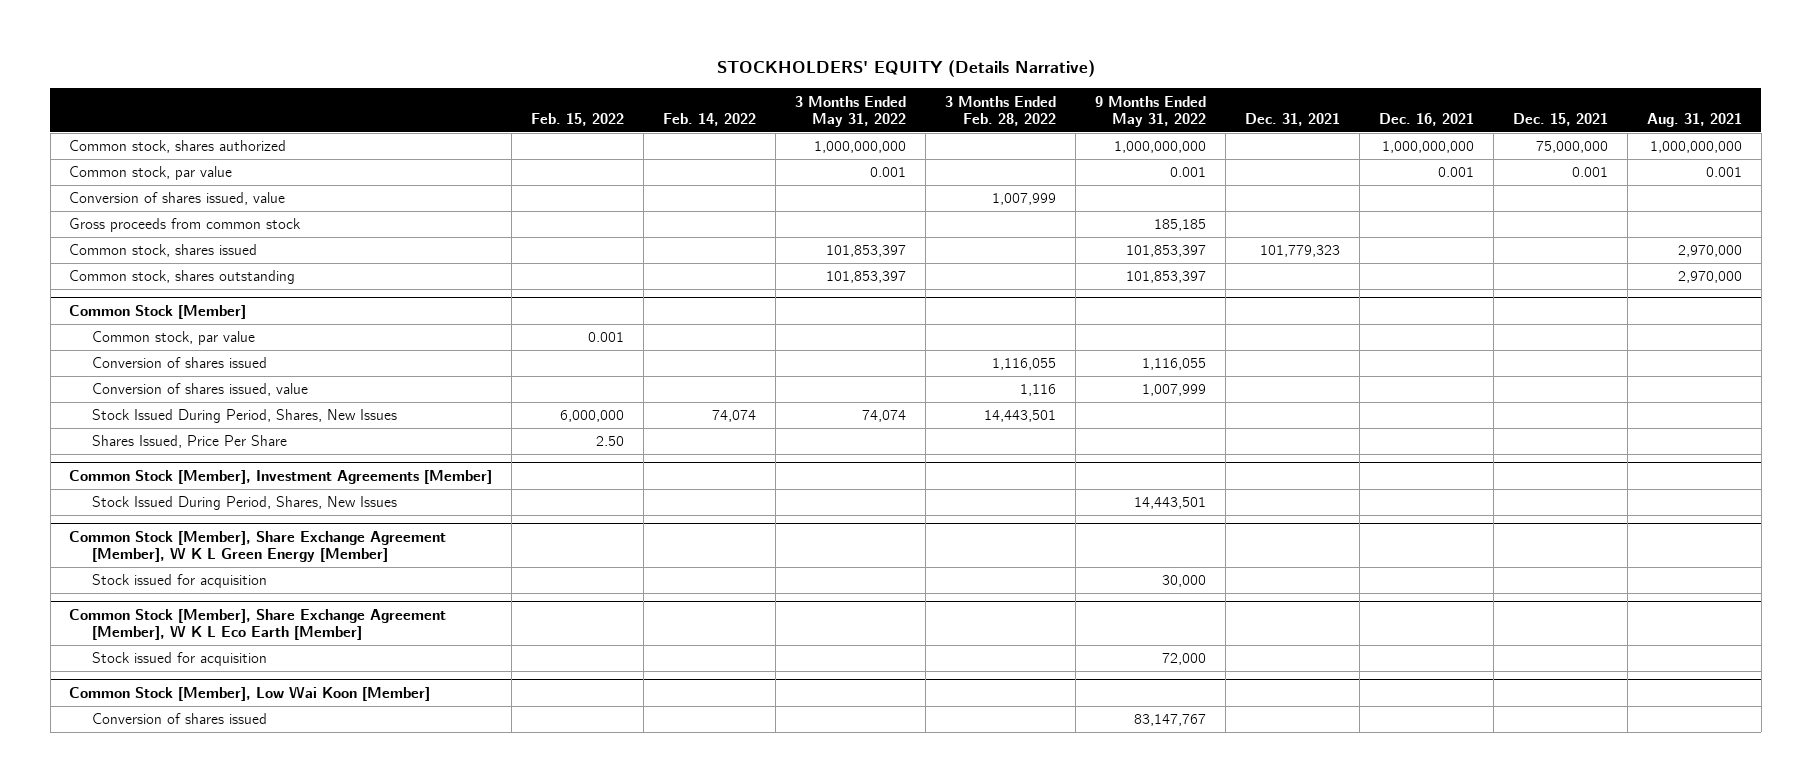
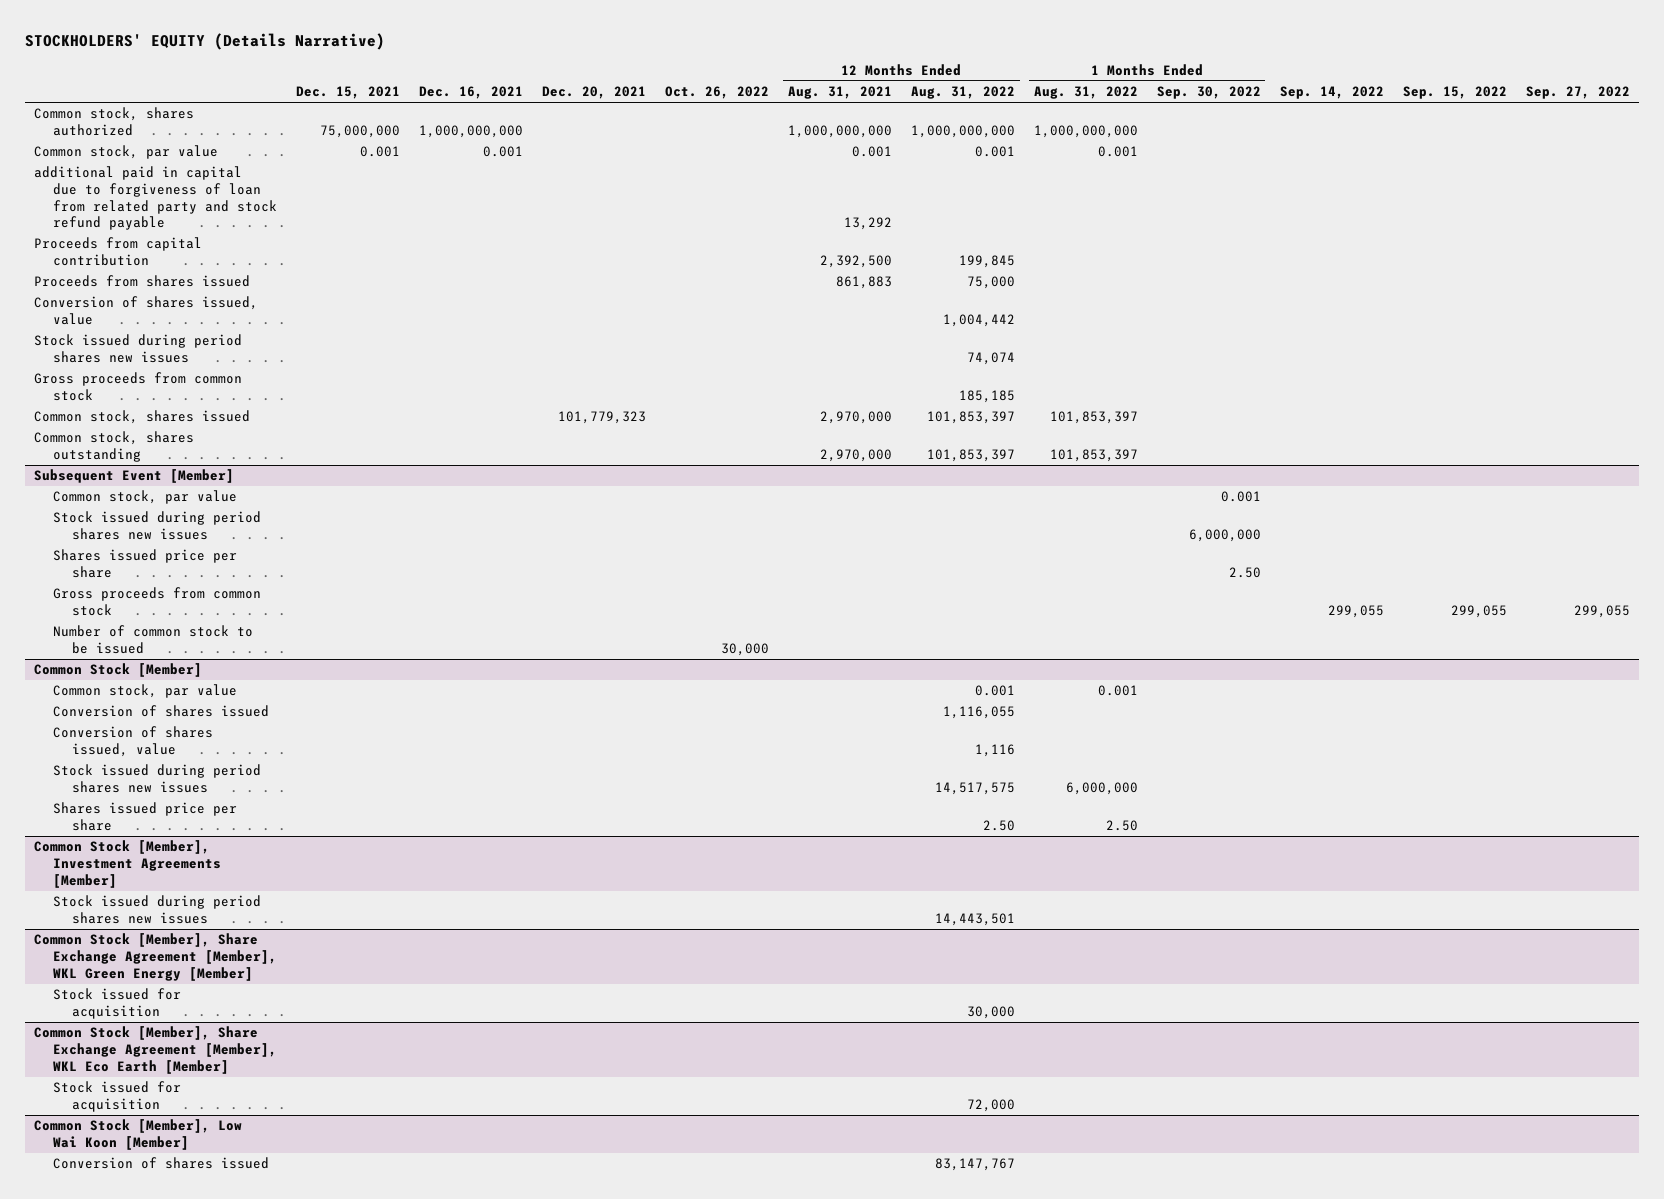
- | Feb. 15, 2022 | Feb. 14, 2022 | 3 Months Ended May 31, 2022 | 3 Months Ended Feb. 28, 2022 | 9 Months Ended May 31, 2022 | Dec. 31, 2021 | Dec. 16, 2021 | Dec. 15, 2021 | Aug. 31, 2021
+ | Dec. 15, 2021 | Dec. 16, 2021 | Dec. 20, 2021 | Oct. 26, 2022 | 12 Months Ended Aug. 31, 2021 | 12 Months Ended Aug. 31, 2022 | 1 Months Ended Aug. 31, 2022 | 1 Months Ended Sep. 30, 2022 | Sep. 14, 2022 | Sep. 15, 2022 | Sep. 27, 2022
+ additional paid in capital due to forgiveness of loan from related party and stock refund payable | | | | | 13,292 | | | | | |
+ Proceeds from capital contribution | | | | | 2,392,500 | 199,845 | | | | |
+ Proceeds from shares issued | | | | | 861,883 | 75,000 | | | | |
+ Stock issued during period shares new issues | | | | | | 74,074 | | | | |
+ Subsequent Event [Member]
+ Common stock, par value | | | | | | | | 0.001 | | |
+ Stock issued during period shares new issues | | | | | | | | 6,000,000 | | |
+ Shares issued price per share | | | | | | | | 2.50 | | |
+ Gross proceeds from common stock | | | | | | | | | 299,055 | 299,055 | 299,055
+ Number of common stock to be issued | | | | 30,000 | | | | | | |
@ Common Stock [Member]
- Stock Issued During Period, Shares, New Issues | 6,000,000 | 74,074 | 74,074 | 14,443,501 | | | | |
- Shares Issued, Price Per Share | 2.50 | | | | | | | |
+ Stock issued during period shares new issues | | | | | | 14,517,575 | 6,000,000 | | | |
+ Shares issued price per share | | | | | | 2.50 | 2.50 | | | |
@ Common Stock [Member], Investment Agreements [Member]
- Stock Issued During Period, Shares, New Issues | | | | | 14,443,501 | | | |
- Common Stock [Member], Share Exchange Agreement [Member], W K L Green Energy [Member]
@ Common Stock [Member], Investment Agreements [Member]
+ Stock issued during period shares new issues | | | | | | 14,443,501 | | | | |
+ Common Stock [Member], Share Exchange Agreement [Member], WKL Green Energy [Member]
- Common Stock [Member], Share Exchange Agreement [Member], W K L Eco Earth [Member]
+ Common Stock [Member], Share Exchange Agreement [Member], WKL Eco Earth [Member]

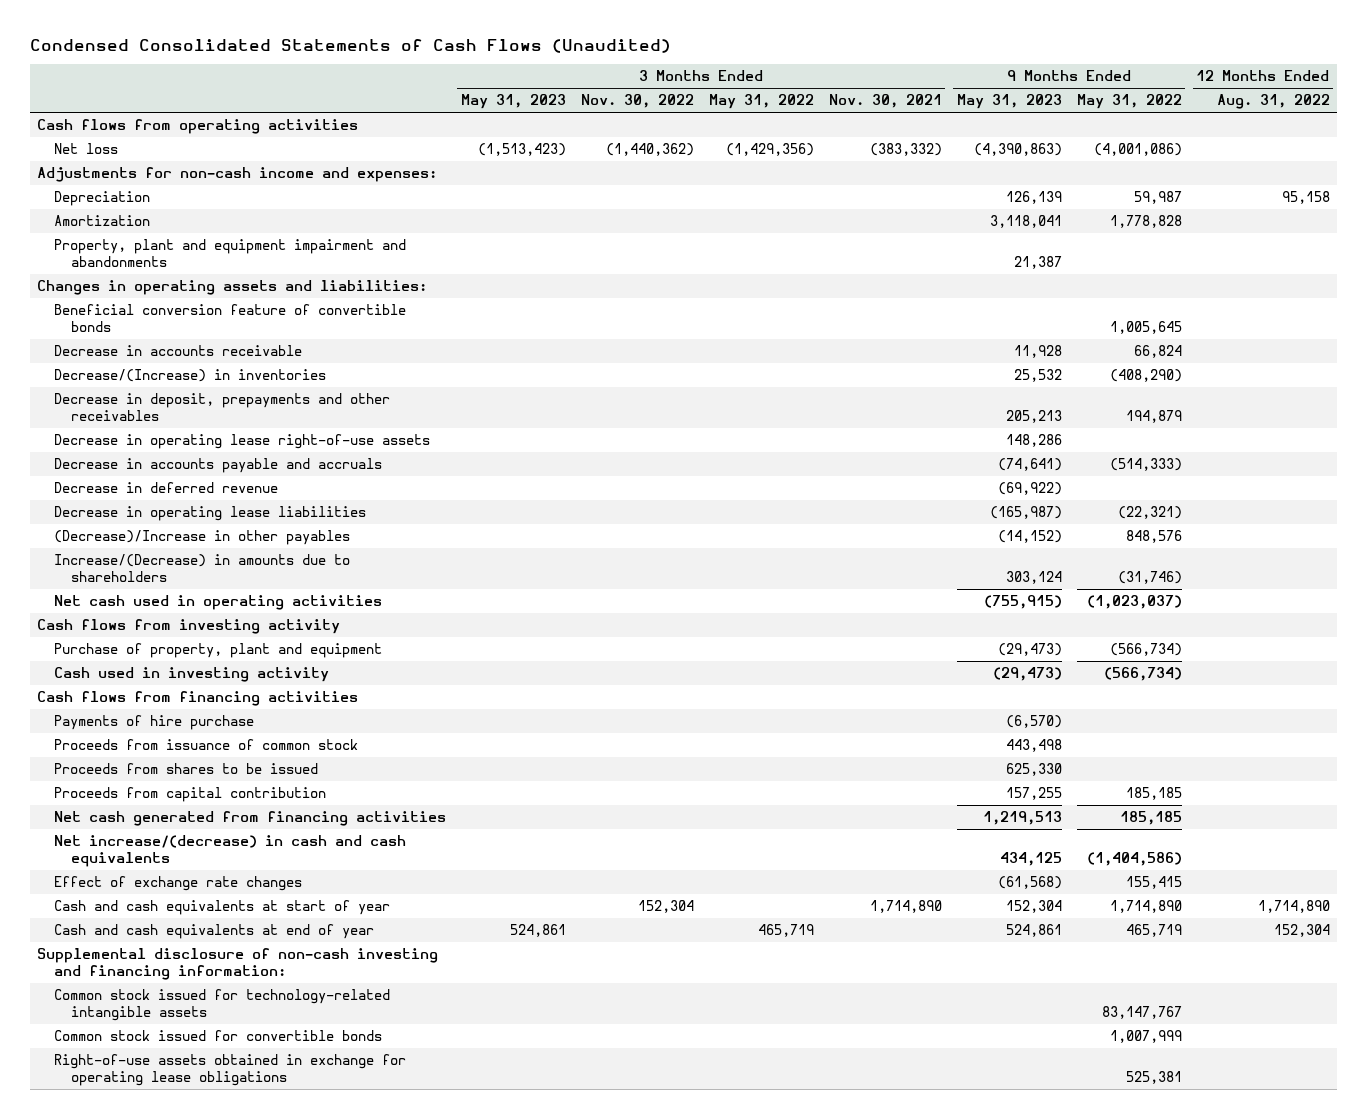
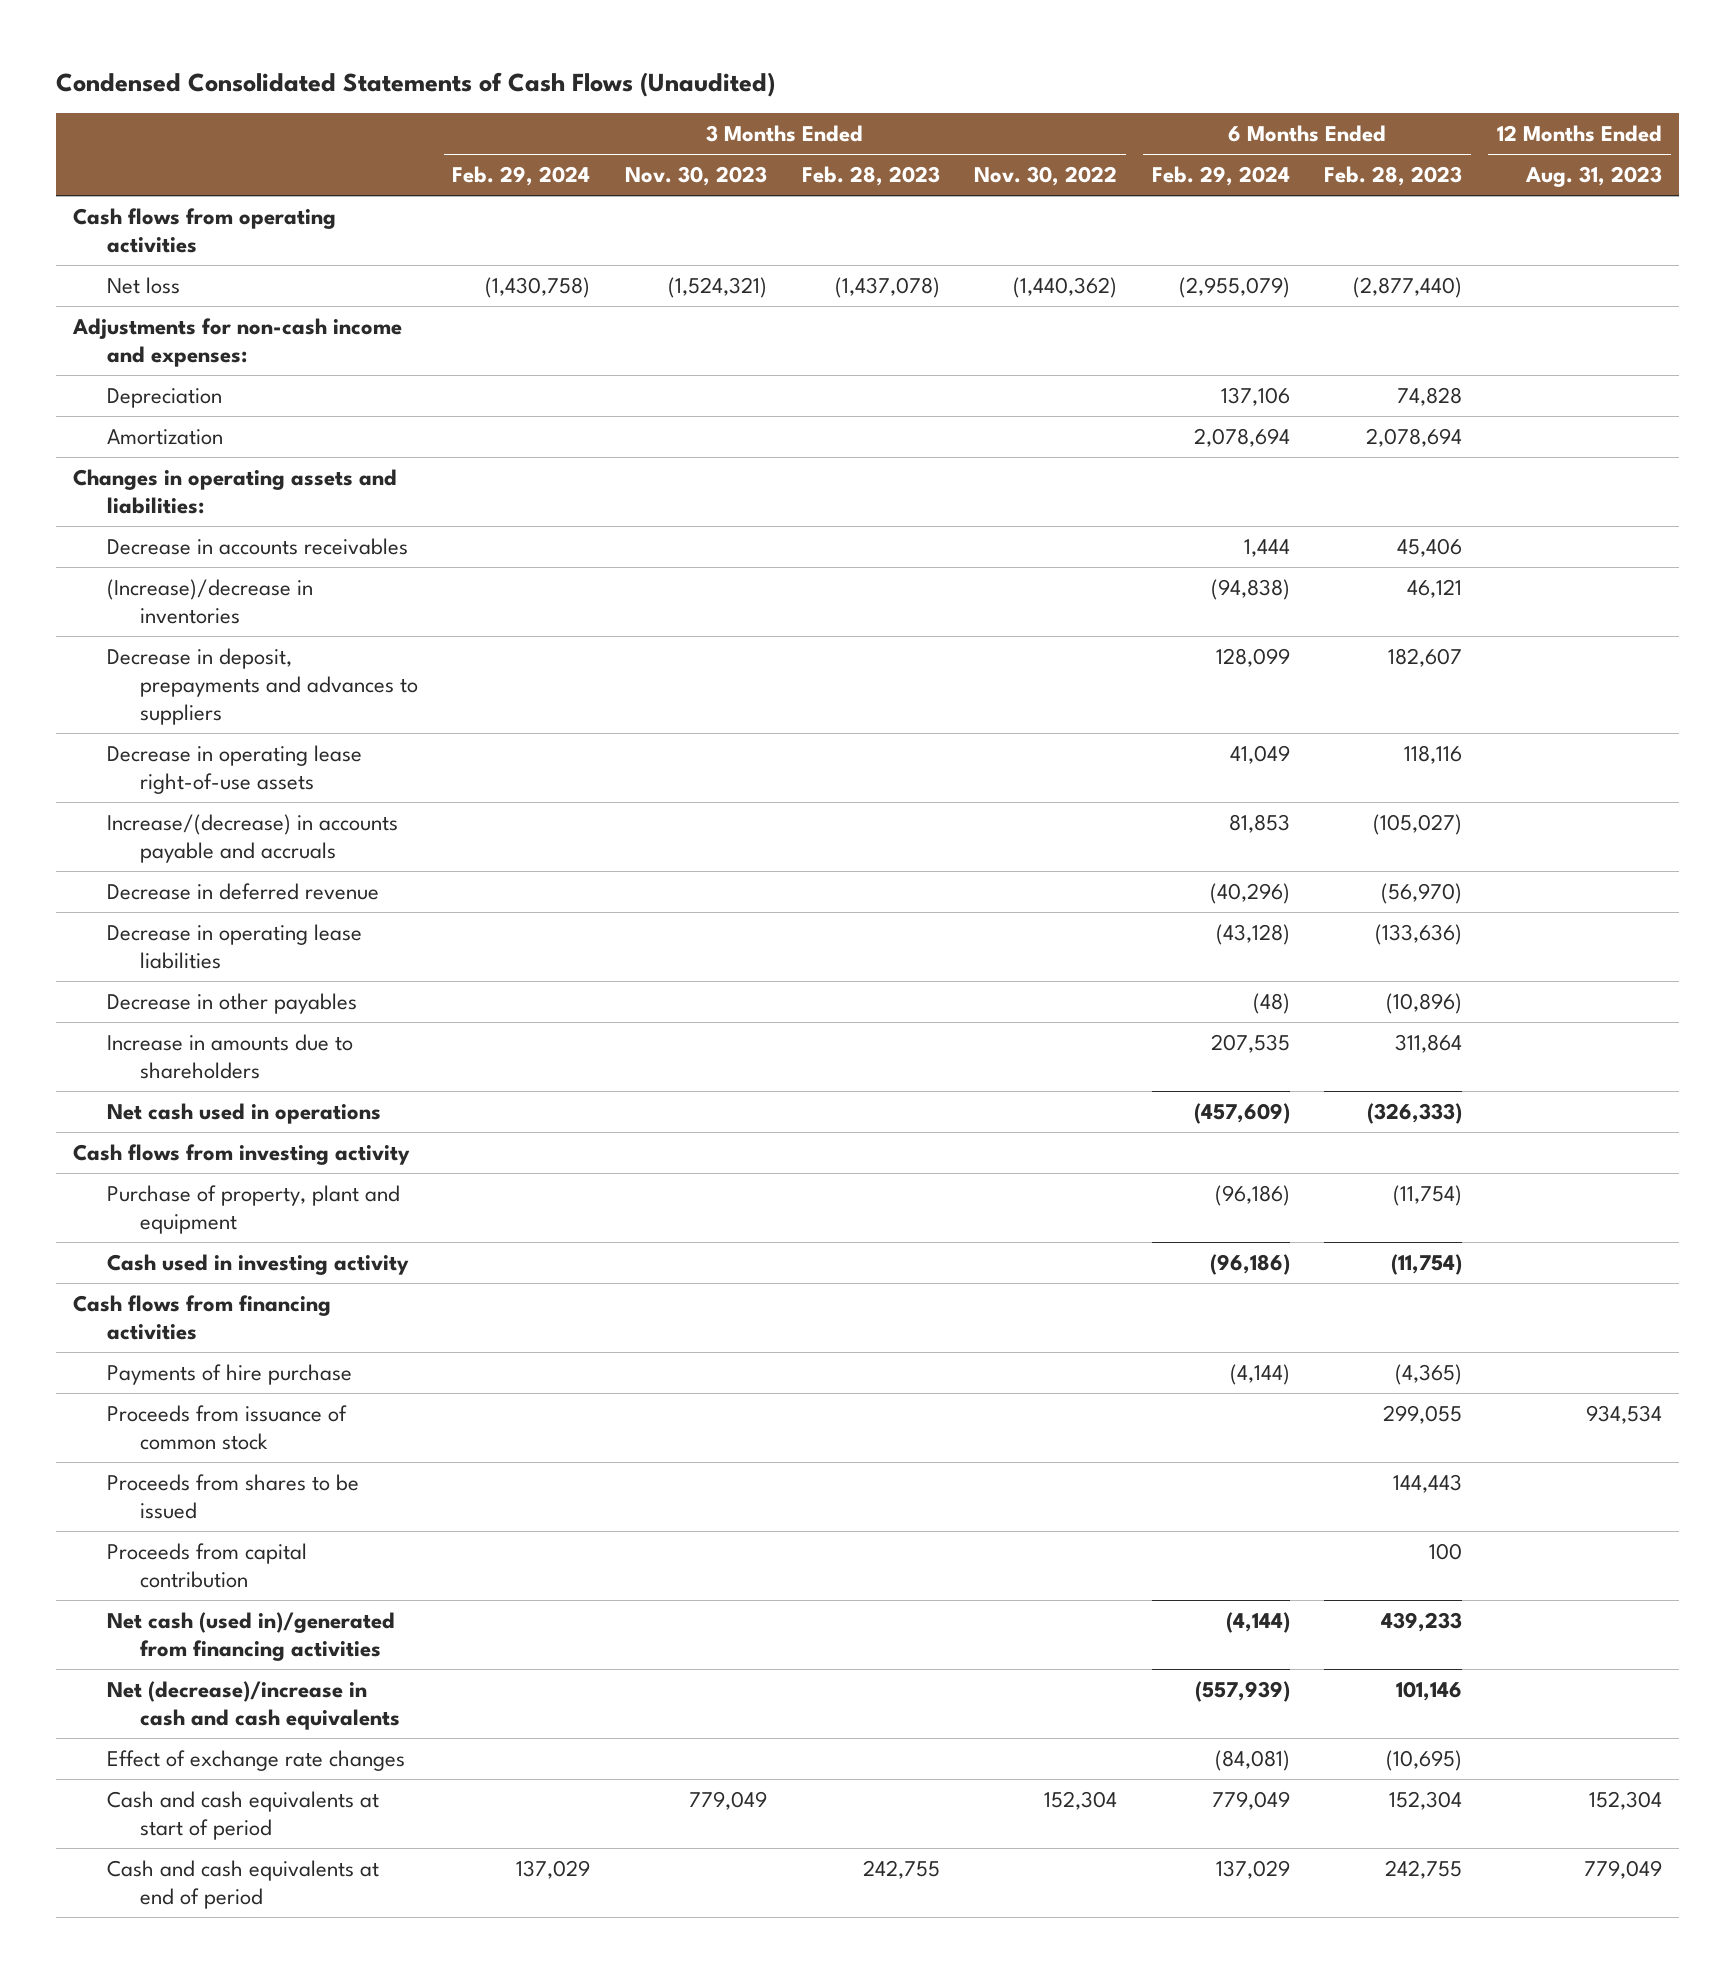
- | 3 Months Ended May 31, 2023 | 3 Months Ended Nov. 30, 2022 | 3 Months Ended May 31, 2022 | 3 Months Ended Nov. 30, 2021 | 9 Months Ended May 31, 2023 | 9 Months Ended May 31, 2022 | 12 Months Ended Aug. 31, 2022
+ | 3 Months Ended Feb. 29, 2024 | 3 Months Ended Nov. 30, 2023 | 3 Months Ended Feb. 28, 2023 | 3 Months Ended Nov. 30, 2022 | 6 Months Ended Feb. 29, 2024 | 6 Months Ended Feb. 28, 2023 | 12 Months Ended Aug. 31, 2023
- Property, plant and equipment impairment and abandonments | | | | | 21,387 | |
- Beneficial conversion feature of convertible bonds | | | | | | 1,005,645 |
- Decrease in accounts receivable | | | | | 11,928 | 66,824 |
- Decrease/(Increase) in inventories | | | | | 25,532 | (408,290) |
- Decrease in deposit, prepayments and other receivables | | | | | 205,213 | 194,879 |
+ Decrease in accounts receivables | | | | | 1,444 | 45,406 |
+ (Increase)/decrease in inventories | | | | | (94,838) | 46,121 |
+ Decrease in deposit, prepayments and advances to suppliers | | | | | 128,099 | 182,607 |
- Decrease in accounts payable and accruals | | | | | (74,641) | (514,333) |
+ Increase/(decrease) in accounts payable and accruals | | | | | 81,853 | (105,027) |
- (Decrease)/Increase in other payables | | | | | (14,152) | 848,576 |
- Increase/(Decrease) in amounts due to shareholders | | | | | 303,124 | (31,746) |
- Net cash used in operating activities | | | | | (755,915) | (1,023,037) |
+ Decrease in other payables | | | | | (48) | (10,896) |
+ Increase in amounts due to shareholders | | | | | 207,535 | 311,864 |
+ Net cash used in operations | | | | | (457,609) | (326,333) |
- Net cash generated from financing activities | | | | | 1,219,513 | 185,185 |
- Net increase/(decrease) in cash and cash equivalents | | | | | 434,125 | (1,404,586) |
+ Net cash (used in)/generated from financing activities | | | | | (4,144) | 439,233 |
+ Net (decrease)/increase in cash and cash equivalents | | | | | (557,939) | 101,146 |
- Cash and cash equivalents at start of year | | 152,304 | | 1,714,890 | 152,304 | 1,714,890 | 1,714,890
- Cash and cash equivalents at end of year | 524,861 | | 465,719 | | 524,861 | 465,719 | 152,304
- Supplemental disclosure of non-cash investing and financing information:
- Common stock issued for technology-related intangible assets | | | | | | 83,147,767 |
- Common stock issued for convertible bonds | | | | | | 1,007,999 |
- Right-of-use assets obtained in exchange for operating lease obligations | | | | | | 525,381 |
+ Cash and cash equivalents at start of period | | 779,049 | | 152,304 | 779,049 | 152,304 | 152,304
+ Cash and cash equivalents at end of period | 137,029 | | 242,755 | | 137,029 | 242,755 | 779,049

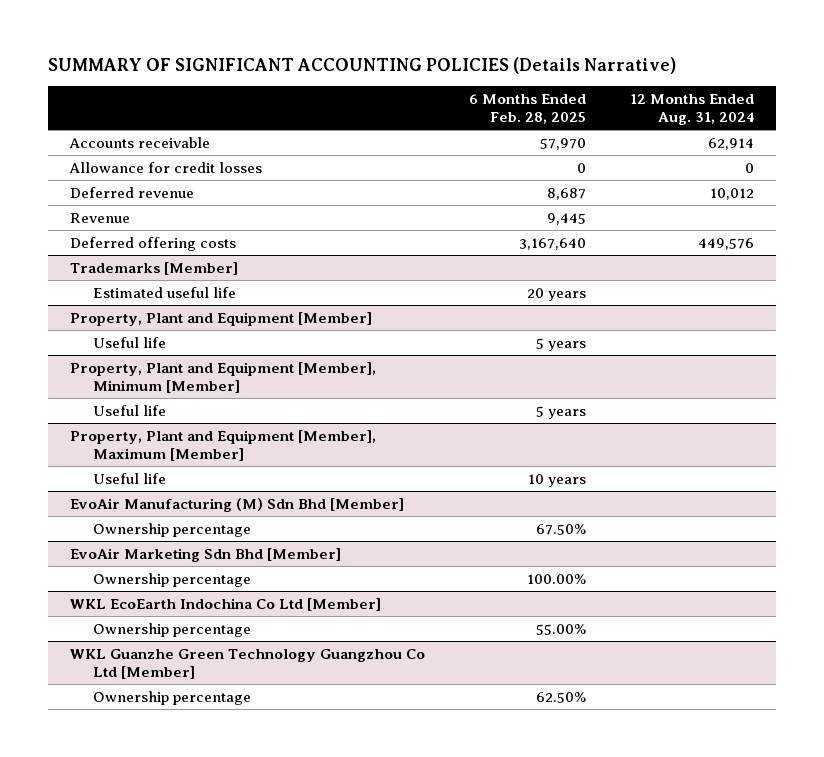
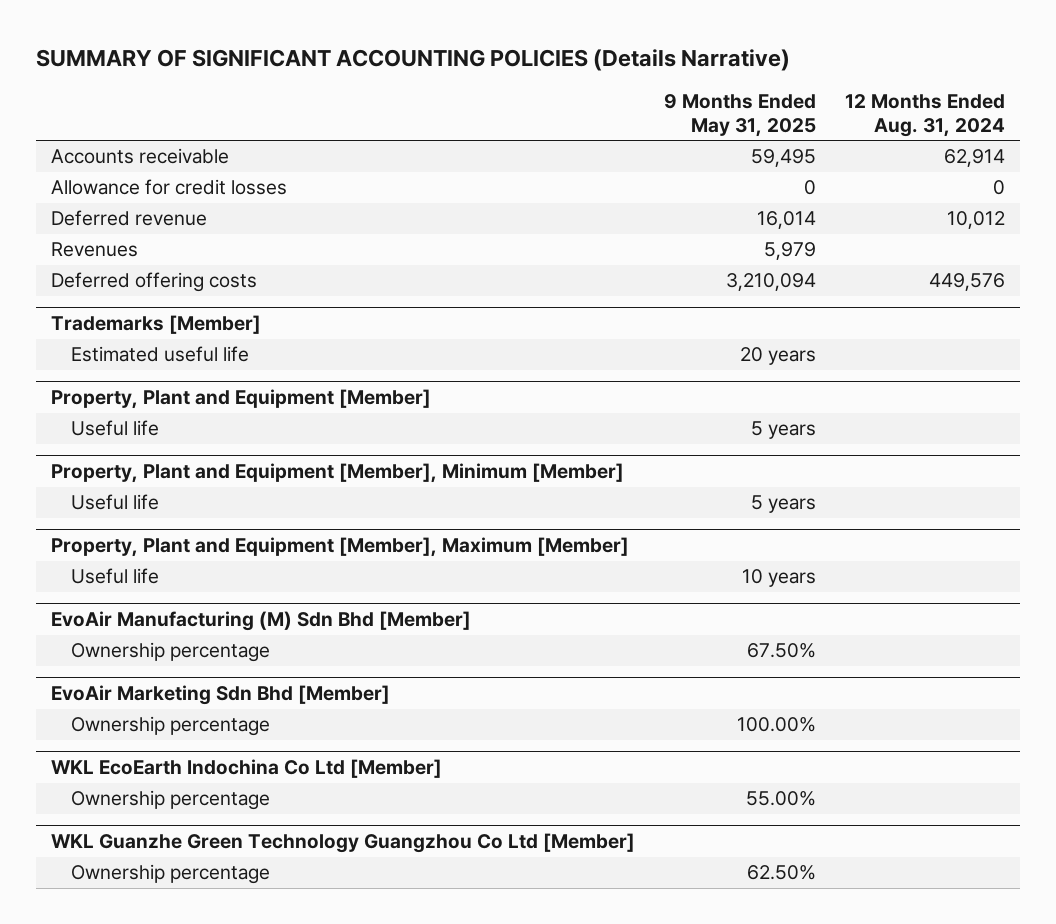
- | 6 Months Ended Feb. 28, 2025 | 12 Months Ended Aug. 31, 2024
+ | 9 Months Ended May 31, 2025 | 12 Months Ended Aug. 31, 2024
- Revenue | 9,445 |
+ Revenues | 5,979 |

